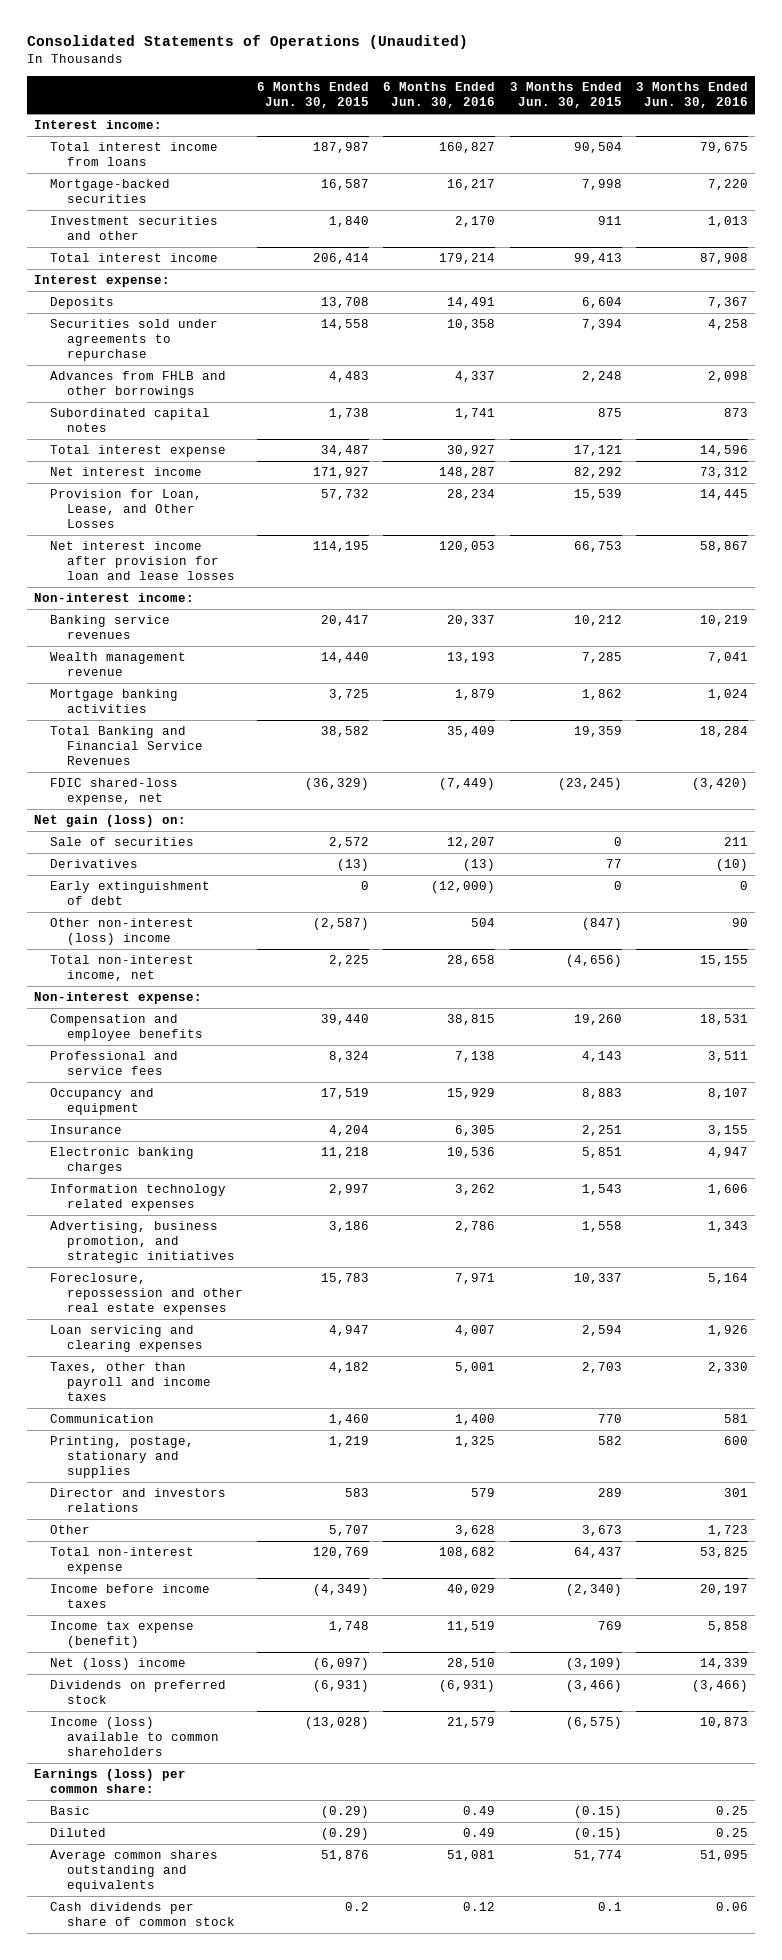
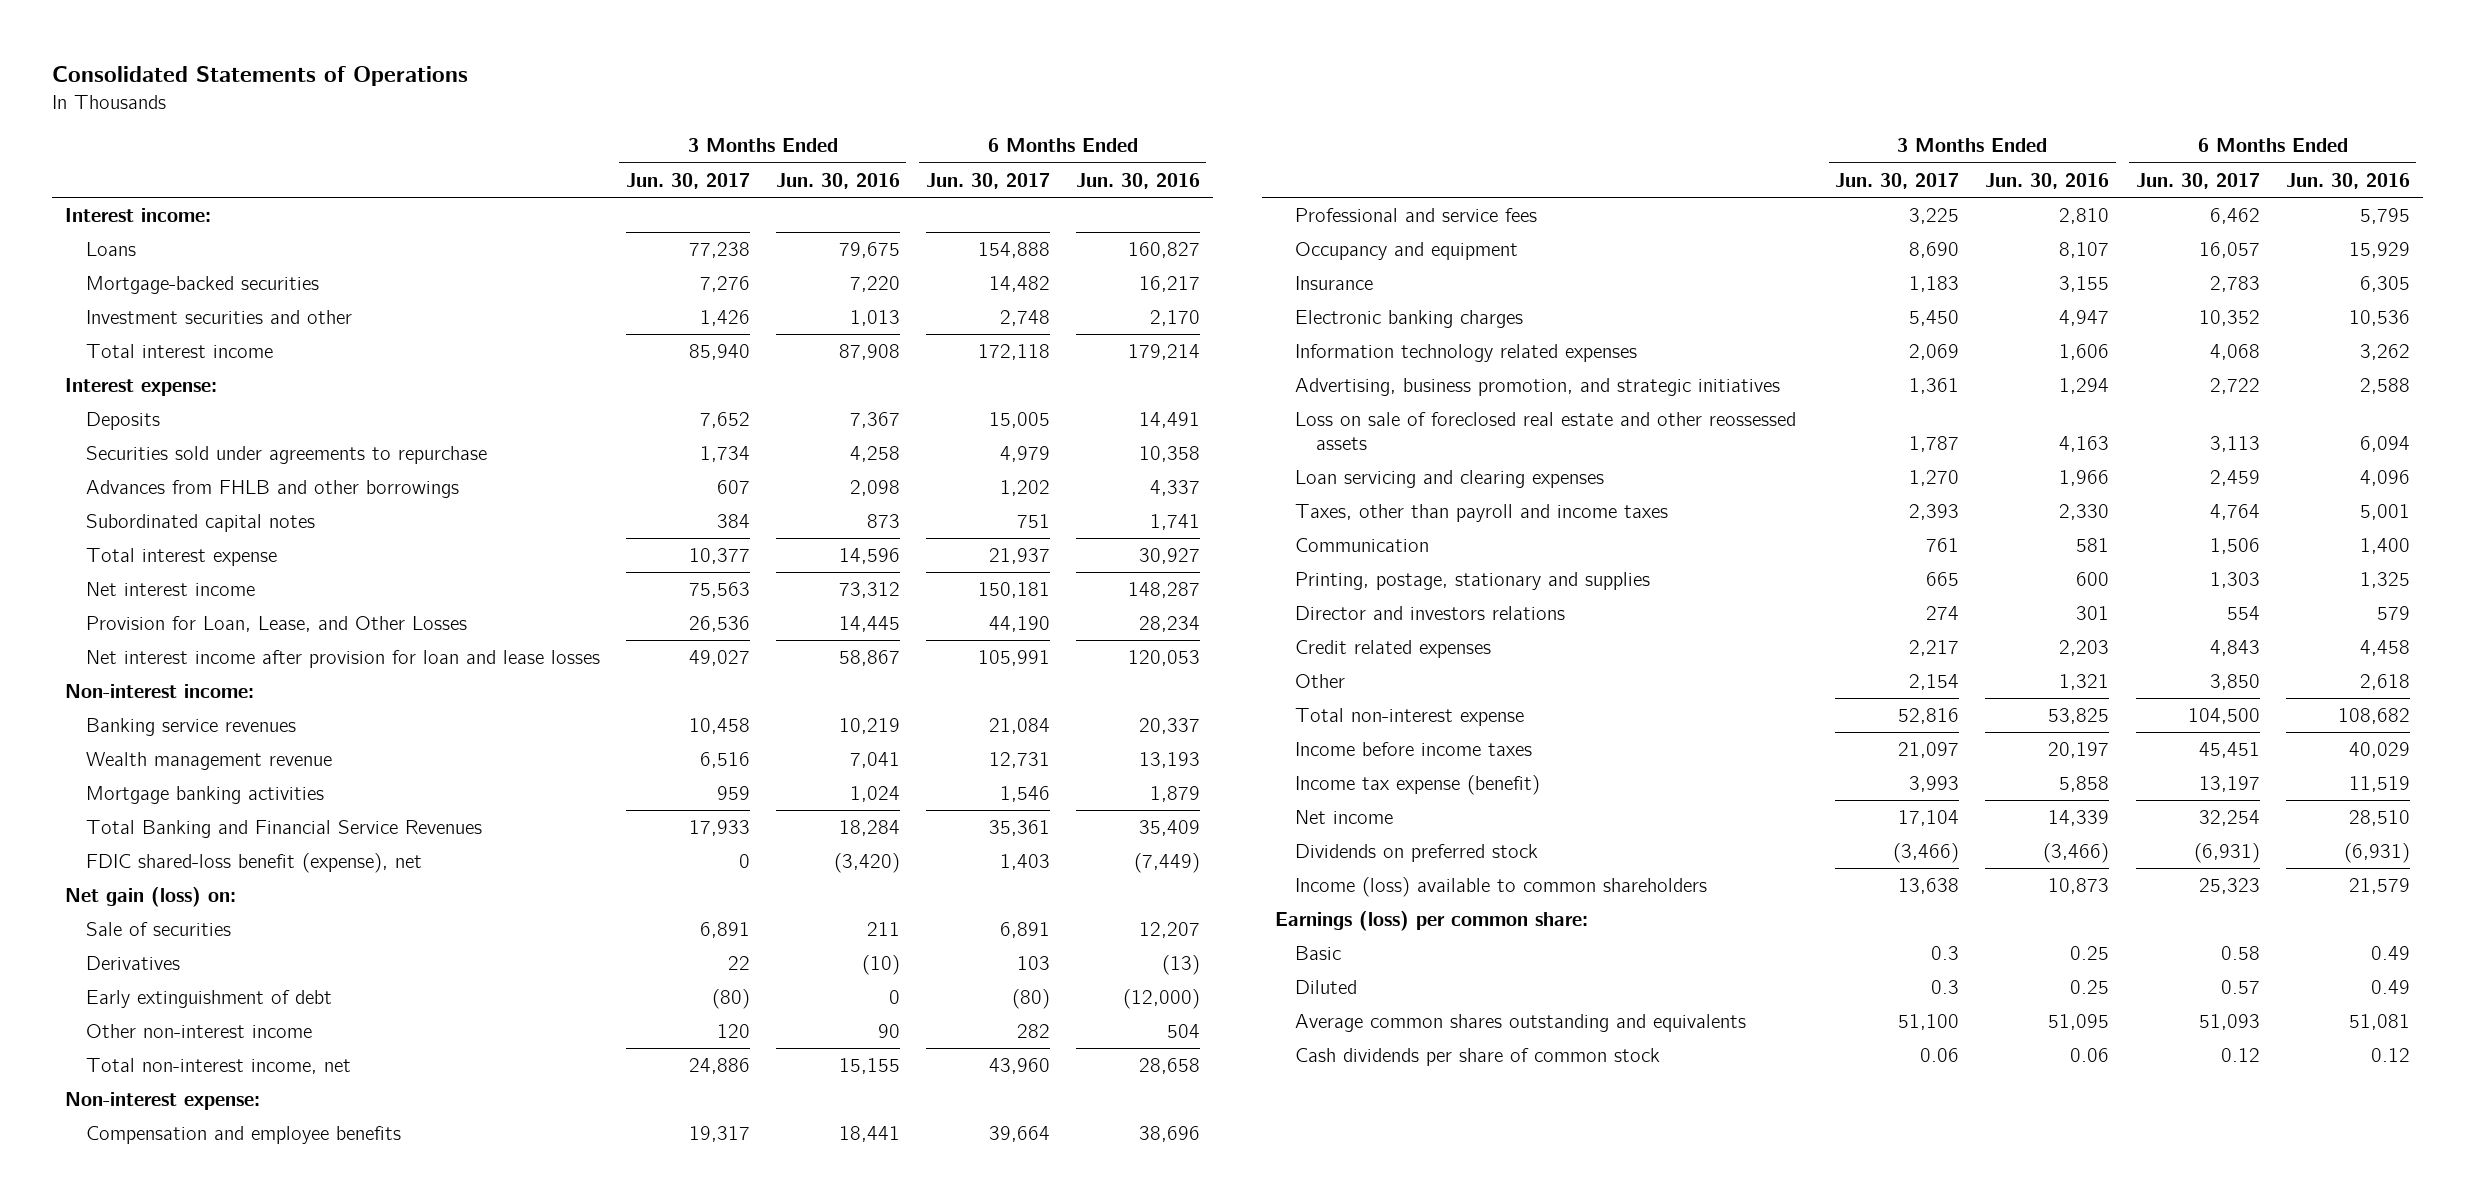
- Consolidated Statements of Operations (Unaudited)
+ Consolidated Statements of Operations
- | 6 Months Ended Jun. 30, 2015 | 6 Months Ended Jun. 30, 2016 | 3 Months Ended Jun. 30, 2015 | 3 Months Ended Jun. 30, 2016
+ | 3 Months Ended Jun. 30, 2017 | 3 Months Ended Jun. 30, 2016 | 6 Months Ended Jun. 30, 2017 | 6 Months Ended Jun. 30, 2016
- Total interest income from loans | 187,987 | 160,827 | 90,504 | 79,675
+ Loans | 77,238 | 79,675 | 154,888 | 160,827
- FDIC shared-loss expense, net | (36,329) | (7,449) | (23,245) | (3,420)
+ FDIC shared-loss benefit (expense), net | 0 | (3,420) | 1,403 | (7,449)
- Other non-interest (loss) income | (2,587) | 504 | (847) | 90
+ Other non-interest income | 120 | 90 | 282 | 504
- Compensation and employee benefits | 39,440 | 38,815 | 19,260 | 18,531
- Professional and service fees | 8,324 | 7,138 | 4,143 | 3,511
+ Compensation and employee benefits | 19,317 | 18,441 | 39,664 | 38,696
+ Professional and service fees | 3,225 | 2,810 | 6,462 | 5,795
- Advertising, business promotion, and strategic initiatives | 3,186 | 2,786 | 1,558 | 1,343
- Foreclosure, repossession and other real estate expenses | 15,783 | 7,971 | 10,337 | 5,164
- Loan servicing and clearing expenses | 4,947 | 4,007 | 2,594 | 1,926
+ Advertising, business promotion, and strategic initiatives | 1,361 | 1,294 | 2,722 | 2,588
+ Loss on sale of foreclosed real estate and other reossessed assets | 1,787 | 4,163 | 3,113 | 6,094
+ Loan servicing and clearing expenses | 1,270 | 1,966 | 2,459 | 4,096
- Other | 5,707 | 3,628 | 3,673 | 1,723
+ Credit related expenses | 2,217 | 2,203 | 4,843 | 4,458
+ Other | 2,154 | 1,321 | 3,850 | 2,618
- Net (loss) income | (6,097) | 28,510 | (3,109) | 14,339
+ Net income | 17,104 | 14,339 | 32,254 | 28,510

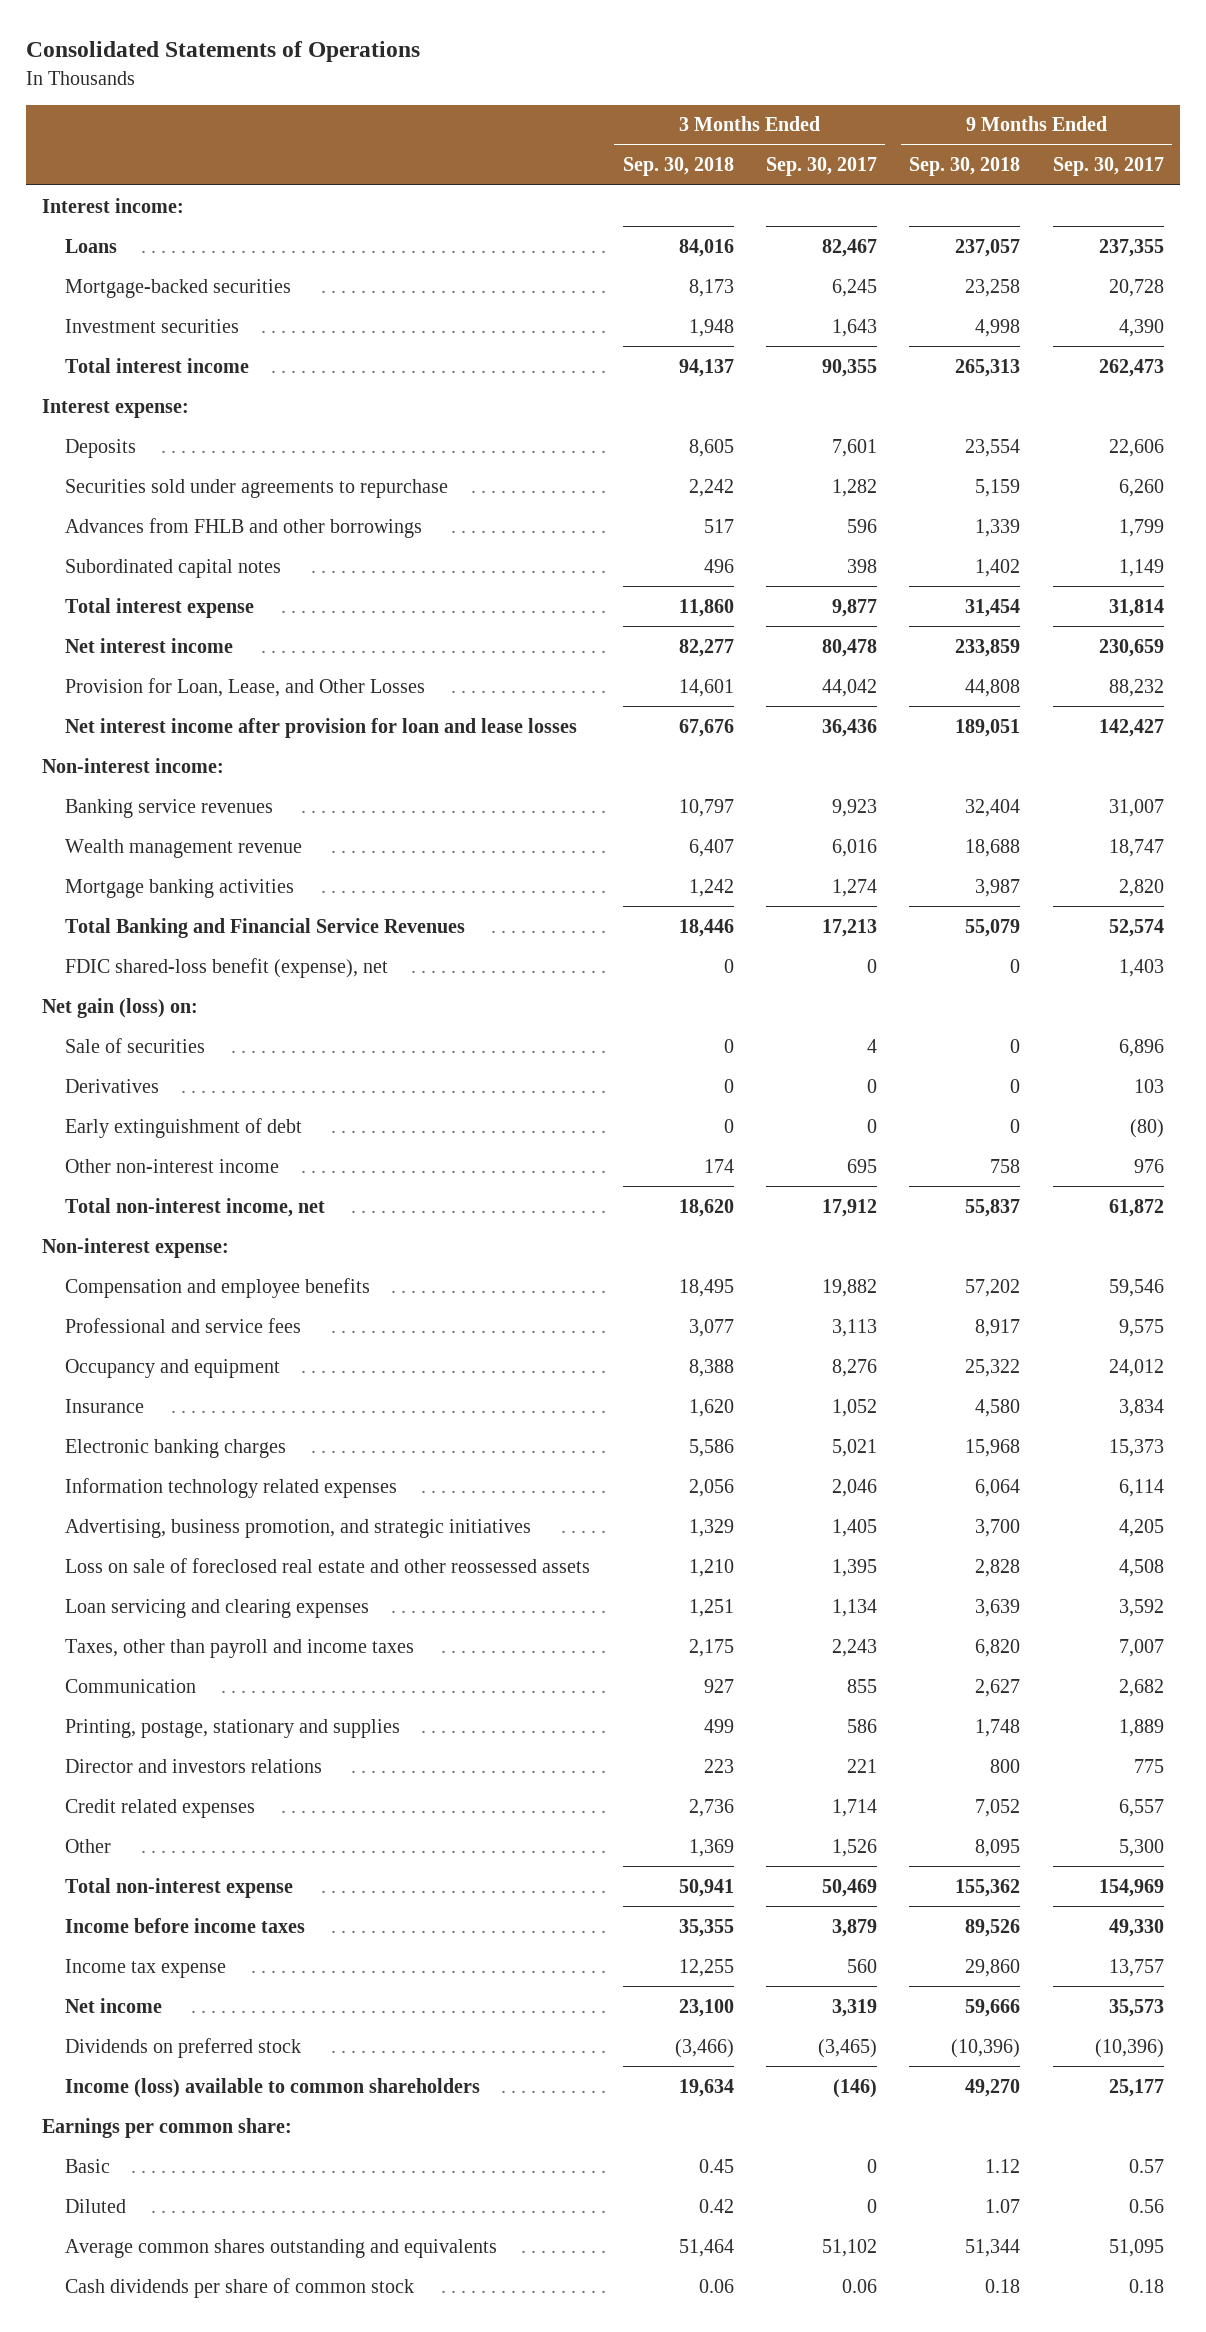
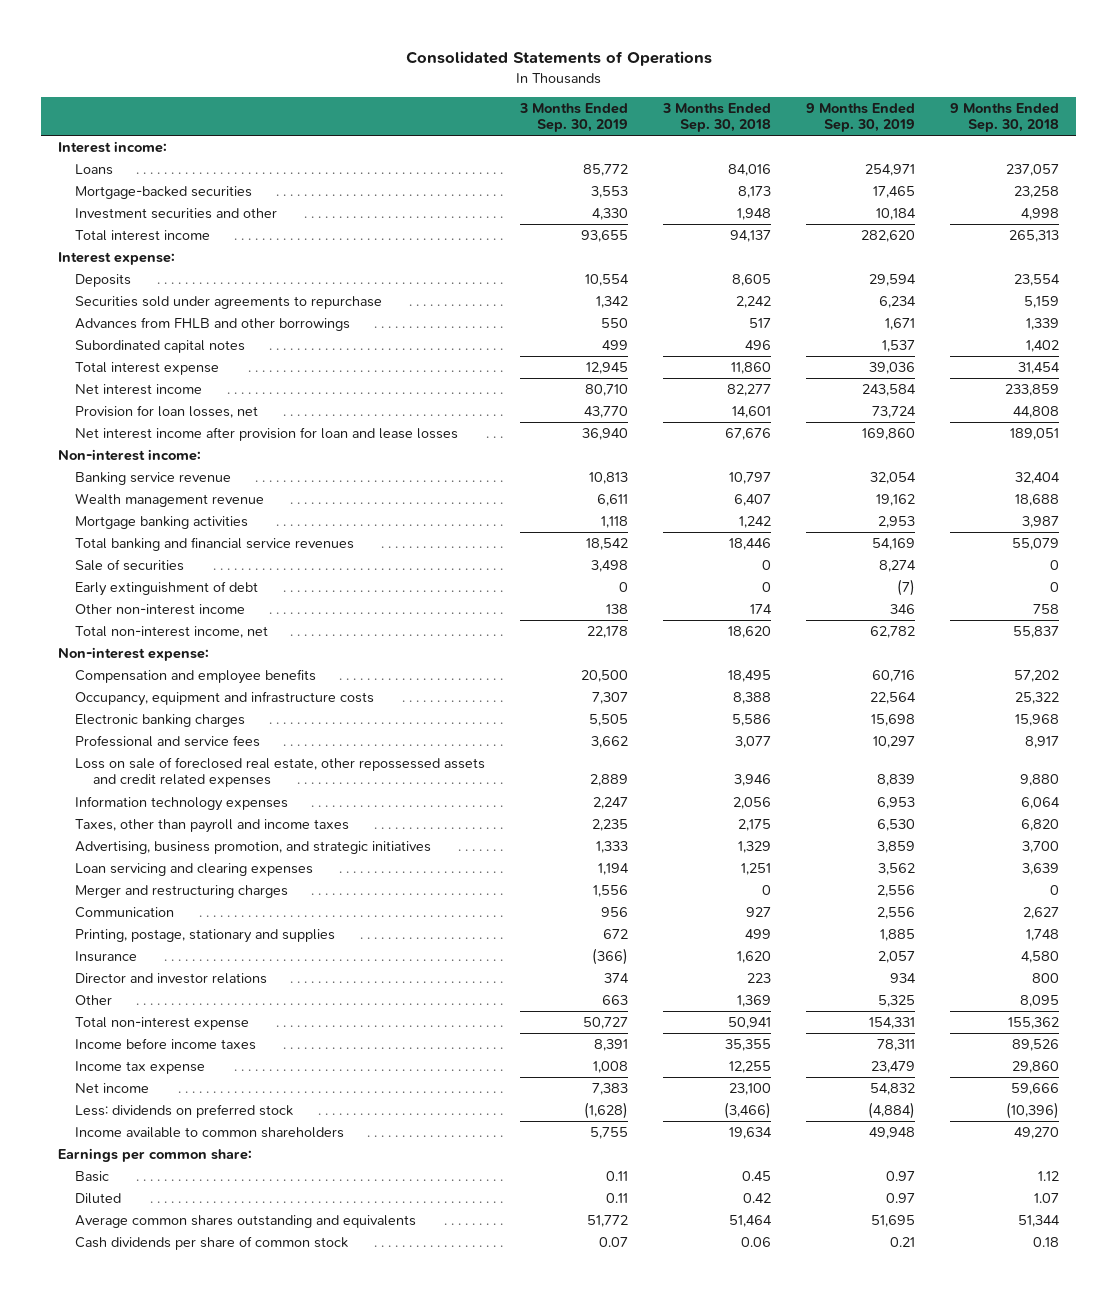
- | 3 Months Ended Sep. 30, 2018 | 3 Months Ended Sep. 30, 2017 | 9 Months Ended Sep. 30, 2018 | 9 Months Ended Sep. 30, 2017
+ | 3 Months Ended Sep. 30, 2019 | 3 Months Ended Sep. 30, 2018 | 9 Months Ended Sep. 30, 2019 | 9 Months Ended Sep. 30, 2018
- Investment securities | 1,948 | 1,643 | 4,998 | 4,390
+ Investment securities and other | 4,330 | 1,948 | 10,184 | 4,998
- Provision for Loan, Lease, and Other Losses | 14,601 | 44,042 | 44,808 | 88,232
+ Provision for loan losses, net | 43,770 | 14,601 | 73,724 | 44,808
- Banking service revenues | 10,797 | 9,923 | 32,404 | 31,007
+ Banking service revenue | 10,813 | 10,797 | 32,054 | 32,404
- Total Banking and Financial Service Revenues | 18,446 | 17,213 | 55,079 | 52,574
- FDIC shared-loss benefit (expense), net | 0 | 0 | 0 | 1,403
- Net gain (loss) on:
+ Total banking and financial service revenues | 18,542 | 18,446 | 54,169 | 55,079
- Derivatives | 0 | 0 | 0 | 103
- Occupancy and equipment | 8,388 | 8,276 | 25,322 | 24,012
+ Occupancy, equipment and infrastructure costs | 7,307 | 8,388 | 22,564 | 25,322
- Information technology related expenses | 2,056 | 2,046 | 6,064 | 6,114
moved down: Professional and service fees | 3,662 | 3,077 | 10,297 | 8,917
+ Loss on sale of foreclosed real estate, other repossessed assets and credit related expenses | 2,889 | 3,946 | 8,839 | 9,880
+ Information technology expenses | 2,247 | 2,056 | 6,953 | 6,064
moved up: Taxes, other than payroll and income taxes | 2,235 | 2,175 | 6,530 | 6,820
- Loss on sale of foreclosed real estate and other reossessed assets | 1,210 | 1,395 | 2,828 | 4,508
+ Merger and restructuring charges | 1,556 | 0 | 2,556 | 0
- Director and investors relations | 223 | 221 | 800 | 775
- Credit related expenses | 2,736 | 1,714 | 7,052 | 6,557
moved down: Insurance | (366) | 1,620 | 2,057 | 4,580
+ Director and investor relations | 374 | 223 | 934 | 800
- Dividends on preferred stock | (3,466) | (3,465) | (10,396) | (10,396)
- Income (loss) available to common shareholders | 19,634 | (146) | 49,270 | 25,177
+ Less: dividends on preferred stock | (1,628) | (3,466) | (4,884) | (10,396)
+ Income available to common shareholders | 5,755 | 19,634 | 49,948 | 49,270

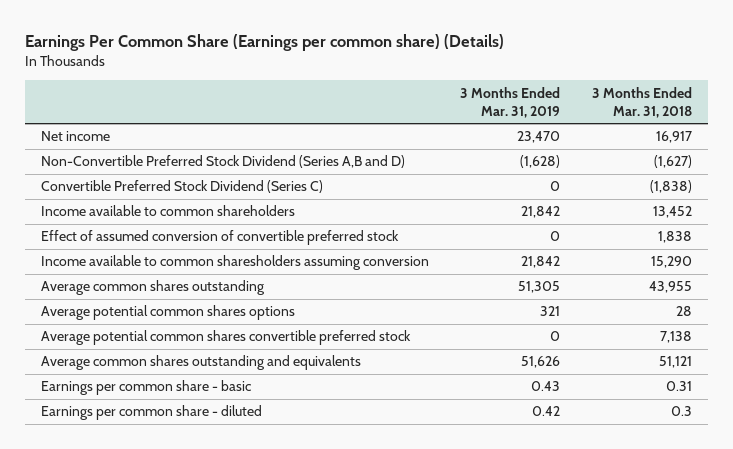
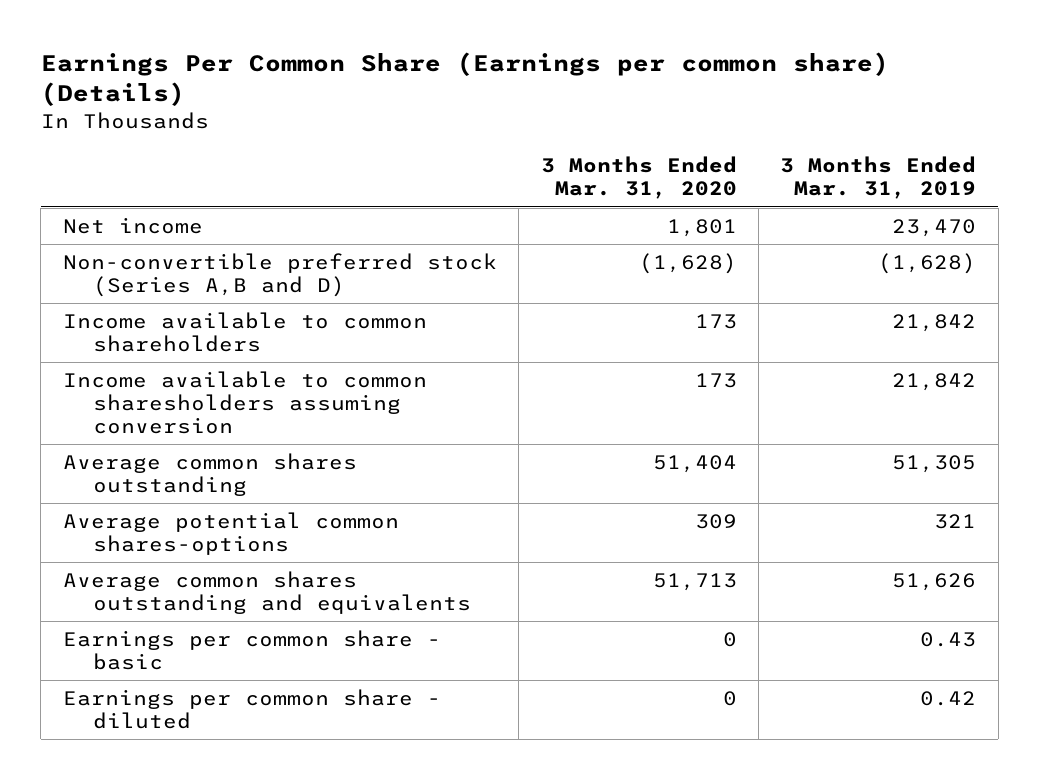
- | 3 Months Ended Mar. 31, 2019 | 3 Months Ended Mar. 31, 2018
+ | 3 Months Ended Mar. 31, 2020 | 3 Months Ended Mar. 31, 2019
- Non-Convertible Preferred Stock Dividend (Series A,B and D) | (1,628) | (1,627)
- Convertible Preferred Stock Dividend (Series C) | 0 | (1,838)
+ Non-convertible preferred stock (Series A,B and D) | (1,628) | (1,628)
- Effect of assumed conversion of convertible preferred stock | 0 | 1,838
- Average potential common shares options | 321 | 28
- Average potential common shares convertible preferred stock | 0 | 7,138
+ Average potential common shares-options | 309 | 321

